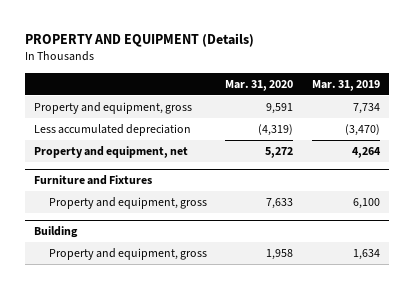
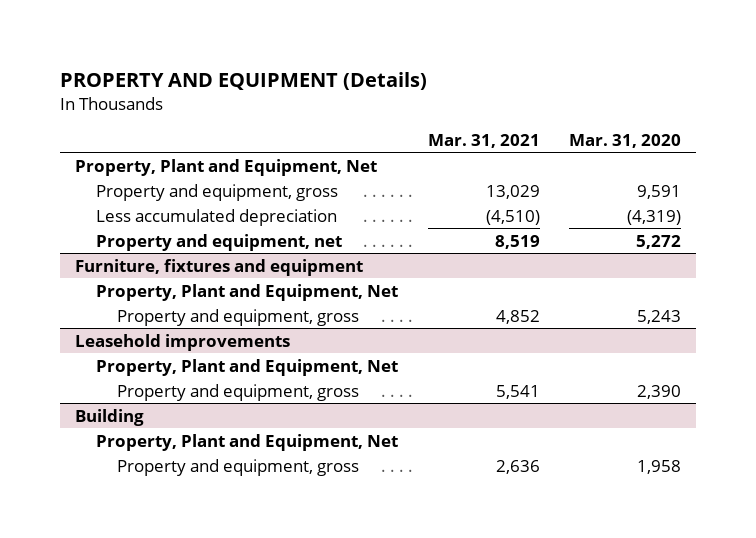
- | Mar. 31, 2020 | Mar. 31, 2019
+ | Mar. 31, 2021 | Mar. 31, 2020
+ Property, Plant and Equipment, Net
- Furniture and Fixtures
- Property and equipment, gross | 7,633 | 6,100
+ Furniture, fixtures and equipment
+ Property, Plant and Equipment, Net
+ Property and equipment, gross | 4,852 | 5,243
+ Leasehold improvements
+ Property, Plant and Equipment, Net
+ Property and equipment, gross | 5,541 | 2,390
@ Building
+ Property, Plant and Equipment, Net

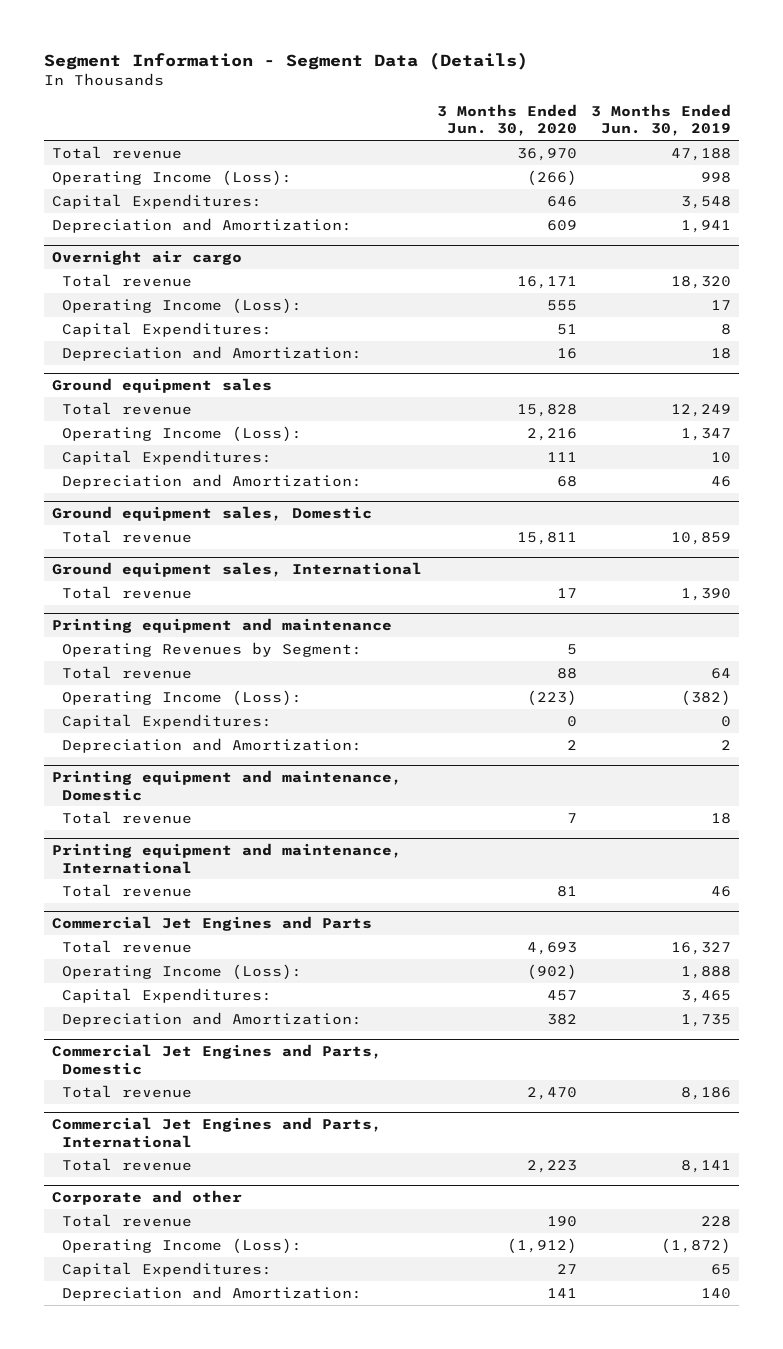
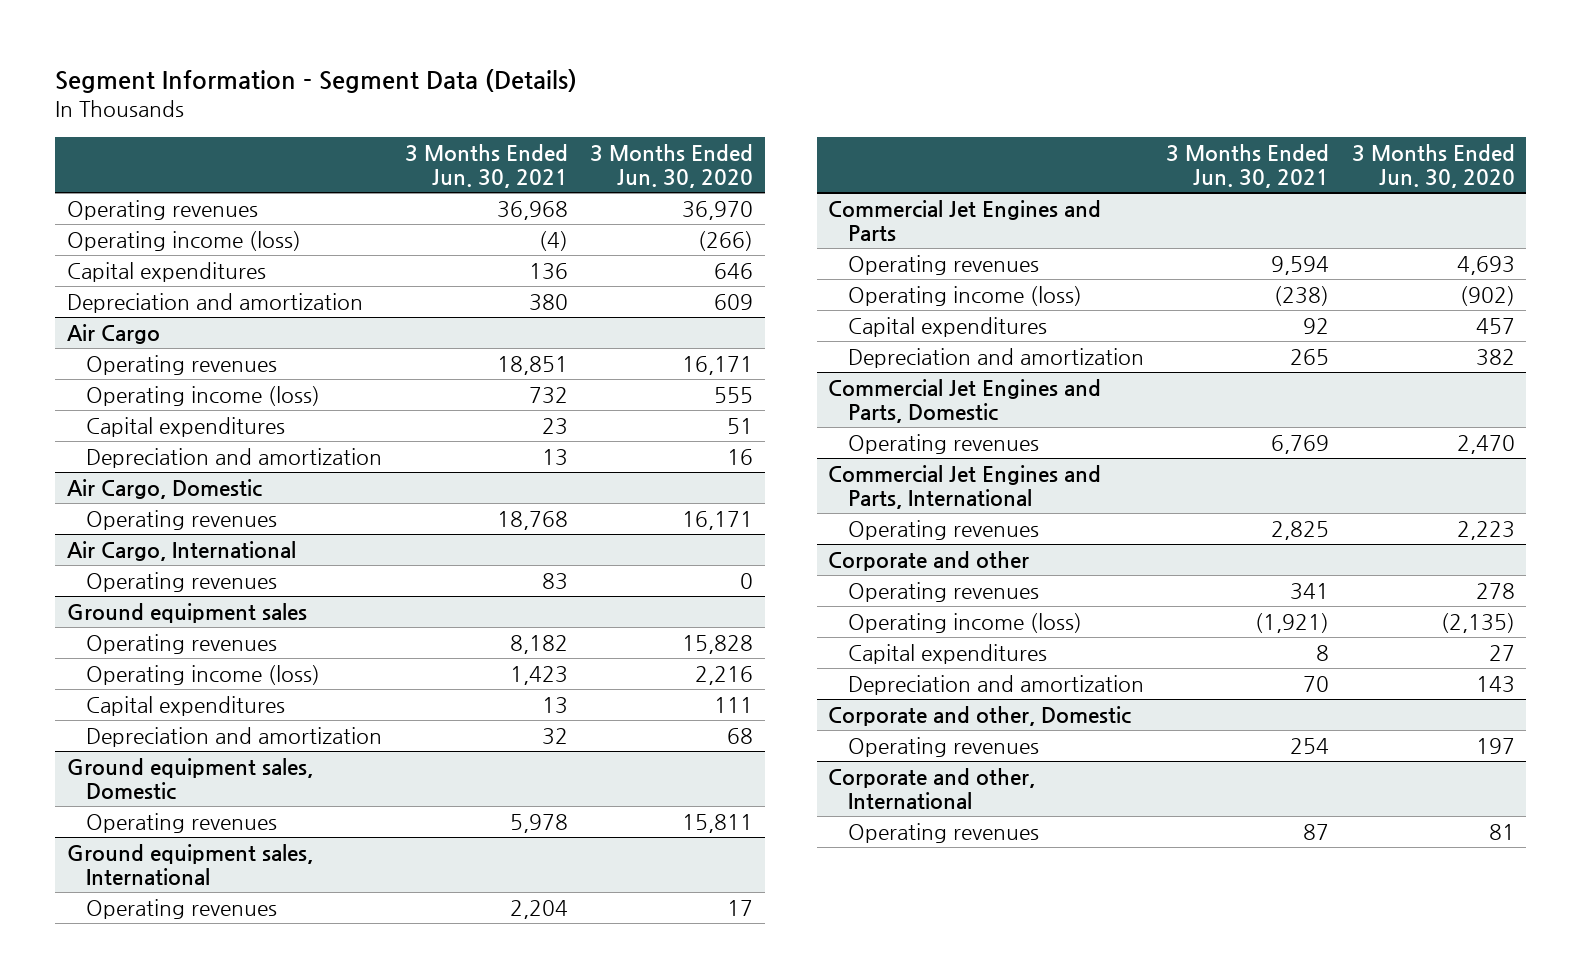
- | 3 Months Ended Jun. 30, 2020 | 3 Months Ended Jun. 30, 2019
+ | 3 Months Ended Jun. 30, 2021 | 3 Months Ended Jun. 30, 2020
- Total revenue | 36,970 | 47,188
- Operating Income (Loss): | (266) | 998
- Capital Expenditures: | 646 | 3,548
- Depreciation and Amortization: | 609 | 1,941
- Overnight air cargo
- Total revenue | 16,171 | 18,320
- Operating Income (Loss): | 555 | 17
- Capital Expenditures: | 51 | 8
- Depreciation and Amortization: | 16 | 18
+ Operating revenues | 36,968 | 36,970
+ Operating income (loss) | (4) | (266)
+ Capital expenditures | 136 | 646
+ Depreciation and amortization | 380 | 609
+ Air Cargo
+ Operating revenues | 18,851 | 16,171
+ Operating income (loss) | 732 | 555
+ Capital expenditures | 23 | 51
+ Depreciation and amortization | 13 | 16
+ Air Cargo, Domestic
+ Operating revenues | 18,768 | 16,171
+ Air Cargo, International
+ Operating revenues | 83 | 0
@ Ground equipment sales
- Total revenue | 15,828 | 12,249
- Operating Income (Loss): | 2,216 | 1,347
- Capital Expenditures: | 111 | 10
- Depreciation and Amortization: | 68 | 46
+ Operating revenues | 8,182 | 15,828
+ Operating income (loss) | 1,423 | 2,216
+ Capital expenditures | 13 | 111
+ Depreciation and amortization | 32 | 68
@ Ground equipment sales, Domestic
- Total revenue | 15,811 | 10,859
+ Operating revenues | 5,978 | 15,811
@ Ground equipment sales, International
- Total revenue | 17 | 1,390
- Printing equipment and maintenance
- Operating Revenues by Segment: | 5 |
- Total revenue | 88 | 64
- Operating Income (Loss): | (223) | (382)
- Capital Expenditures: | 0 | 0
- Depreciation and Amortization: | 2 | 2
- Printing equipment and maintenance, Domestic
- Total revenue | 7 | 18
- Printing equipment and maintenance, International
- Total revenue | 81 | 46
@ Ground equipment sales, International
+ Operating revenues | 2,204 | 17
@ Commercial Jet Engines and Parts
- Total revenue | 4,693 | 16,327
- Operating Income (Loss): | (902) | 1,888
- Capital Expenditures: | 457 | 3,465
- Depreciation and Amortization: | 382 | 1,735
+ Operating revenues | 9,594 | 4,693
+ Operating income (loss) | (238) | (902)
+ Capital expenditures | 92 | 457
+ Depreciation and amortization | 265 | 382
@ Commercial Jet Engines and Parts, Domestic
- Total revenue | 2,470 | 8,186
+ Operating revenues | 6,769 | 2,470
@ Commercial Jet Engines and Parts, International
- Total revenue | 2,223 | 8,141
+ Operating revenues | 2,825 | 2,223
@ Corporate and other
- Total revenue | 190 | 228
- Operating Income (Loss): | (1,912) | (1,872)
- Capital Expenditures: | 27 | 65
- Depreciation and Amortization: | 141 | 140
+ Operating revenues | 341 | 278
+ Operating income (loss) | (1,921) | (2,135)
+ Capital expenditures | 8 | 27
+ Depreciation and amortization | 70 | 143
+ Corporate and other, Domestic
+ Operating revenues | 254 | 197
+ Corporate and other, International
+ Operating revenues | 87 | 81

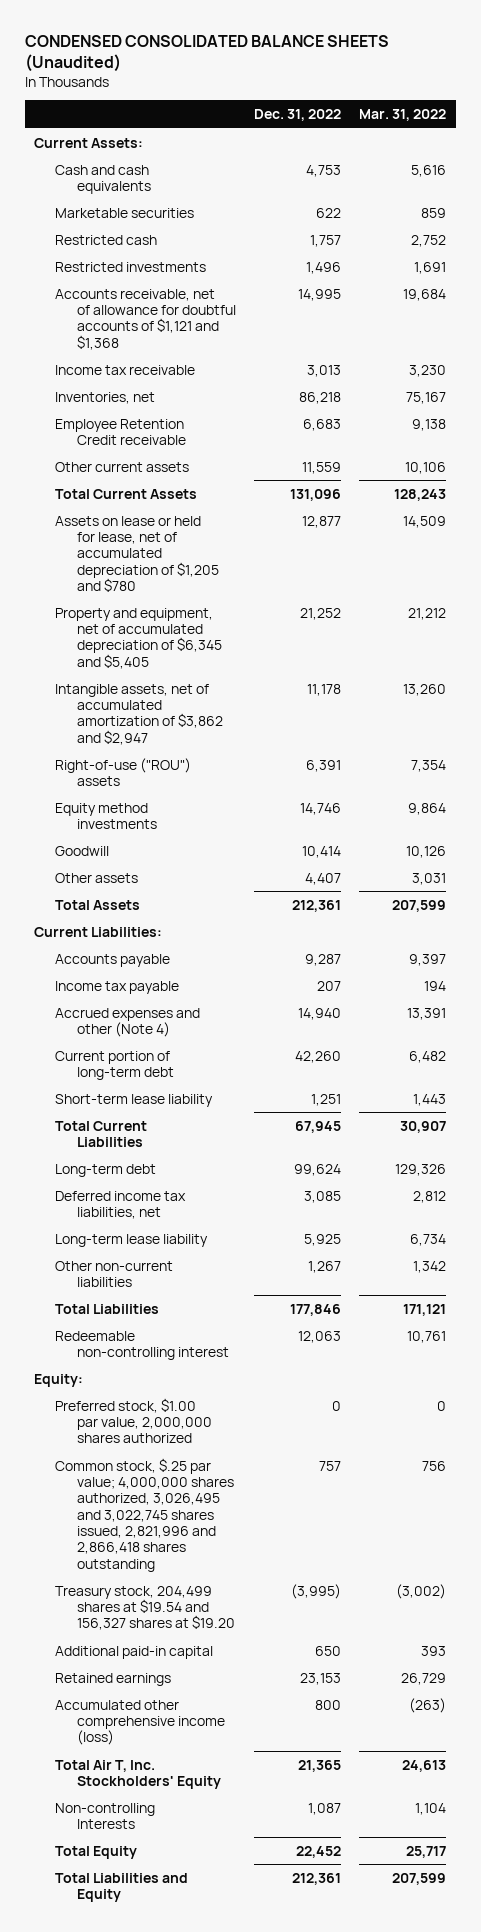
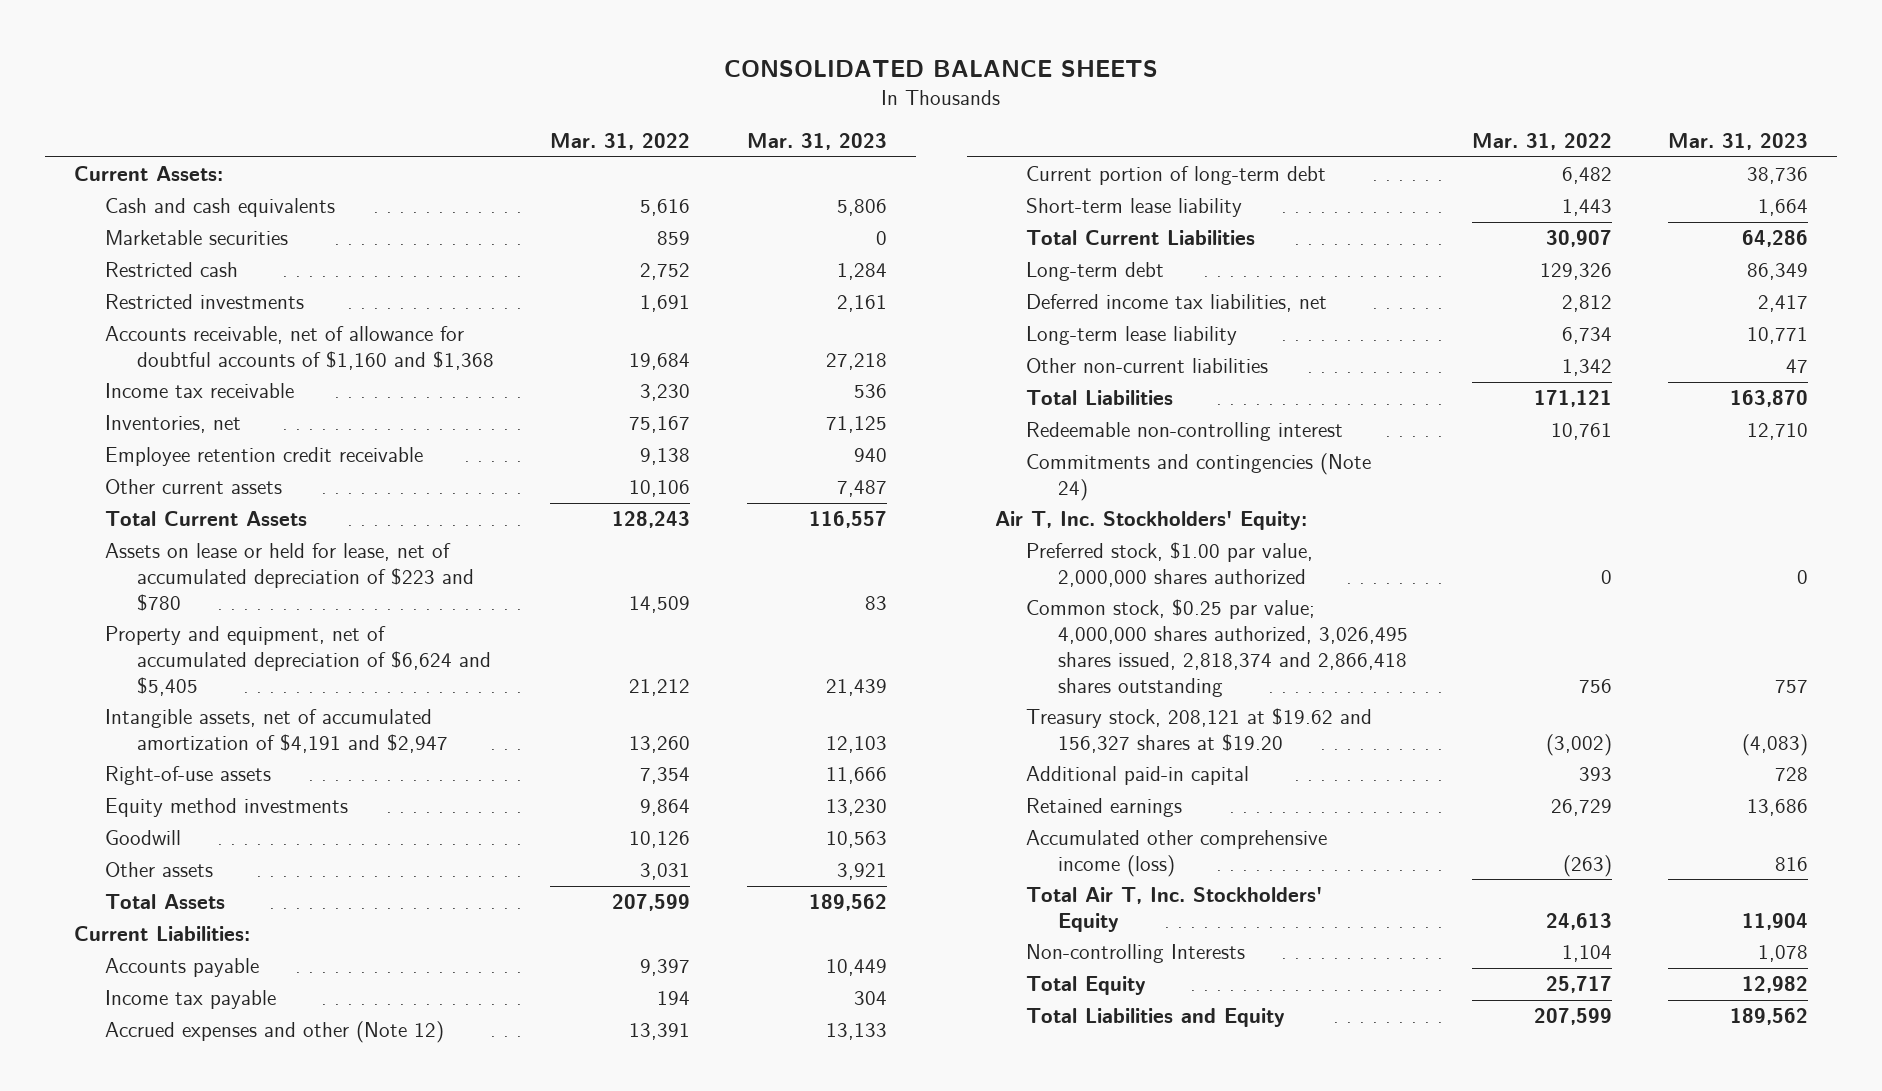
- CONDENSED CONSOLIDATED BALANCE SHEETS (Unaudited)
+ CONSOLIDATED BALANCE SHEETS
- | Dec. 31, 2022 | Mar. 31, 2022
+ | Mar. 31, 2022 | Mar. 31, 2023
- Accounts receivable, net of allowance for doubtful accounts of $1,121 and $1,368 | 14,995 | 19,684
+ Accounts receivable, net of allowance for doubtful accounts of $1,160 and $1,368 | 19,684 | 27,218
- Employee Retention Credit receivable | 6,683 | 9,138
+ Employee retention credit receivable | 9,138 | 940
- Assets on lease or held for lease, net of accumulated depreciation of $1,205 and $780 | 12,877 | 14,509
- Property and equipment, net of accumulated depreciation of $6,345 and $5,405 | 21,252 | 21,212
- Intangible assets, net of accumulated amortization of $3,862 and $2,947 | 11,178 | 13,260
- Right-of-use ("ROU") assets | 6,391 | 7,354
+ Assets on lease or held for lease, net of accumulated depreciation of $223 and $780 | 14,509 | 83
+ Property and equipment, net of accumulated depreciation of $6,624 and $5,405 | 21,212 | 21,439
+ Intangible assets, net of accumulated amortization of $4,191 and $2,947 | 13,260 | 12,103
+ Right-of-use assets | 7,354 | 11,666
- Accrued expenses and other (Note 4) | 14,940 | 13,391
+ Accrued expenses and other (Note 12) | 13,391 | 13,133
- Equity:
+ Commitments and contingencies (Note 24)
+ Air T, Inc. Stockholders' Equity:
- Common stock, $.25 par value; 4,000,000 shares authorized, 3,026,495 and 3,022,745 shares issued, 2,821,996 and 2,866,418 shares outstanding | 757 | 756
- Treasury stock, 204,499 shares at $19.54 and 156,327 shares at $19.20 | (3,995) | (3,002)
+ Common stock, $0.25 par value; 4,000,000 shares authorized, 3,026,495 shares issued, 2,818,374 and 2,866,418 shares outstanding | 756 | 757
+ Treasury stock, 208,121 at $19.62 and 156,327 shares at $19.20 | (3,002) | (4,083)

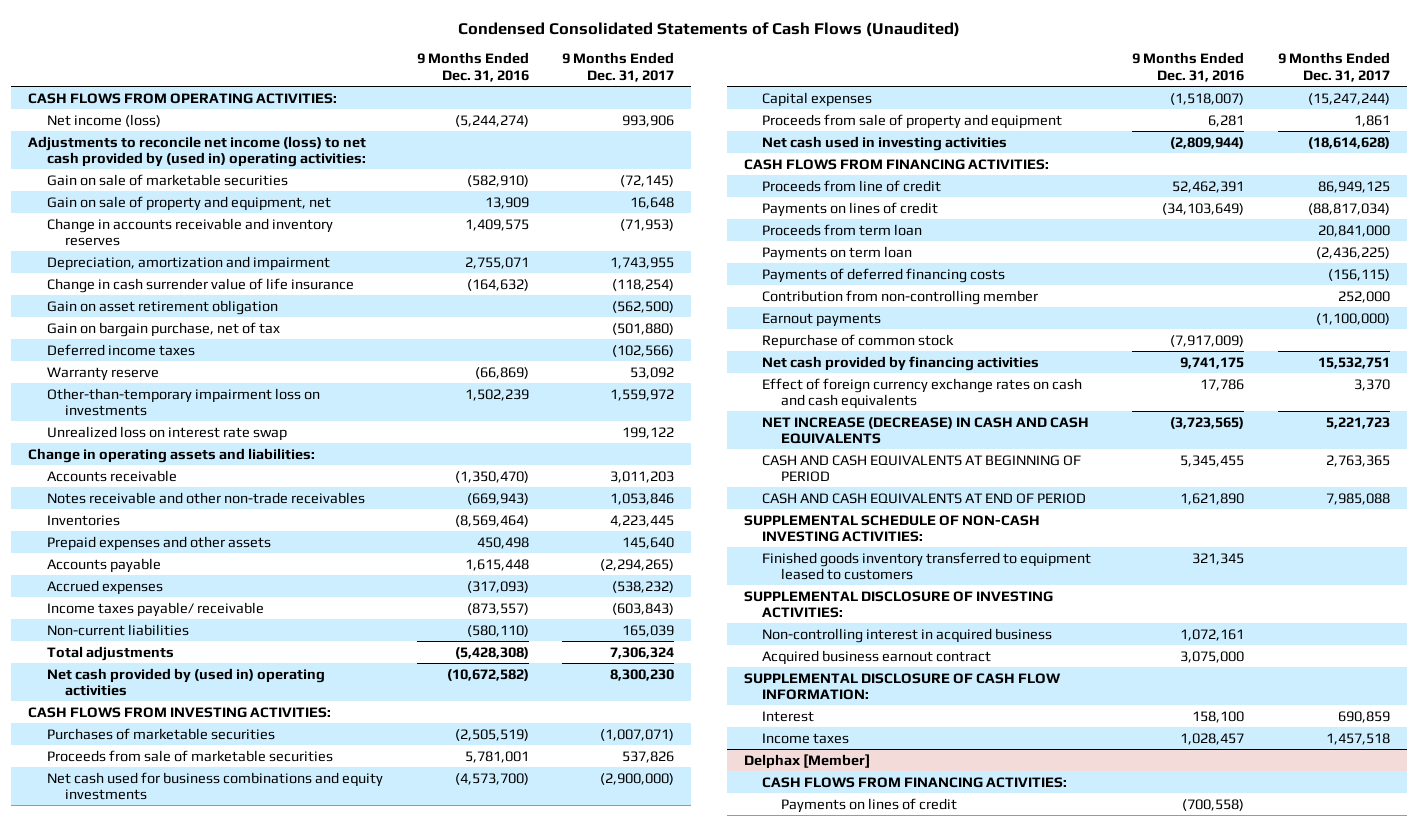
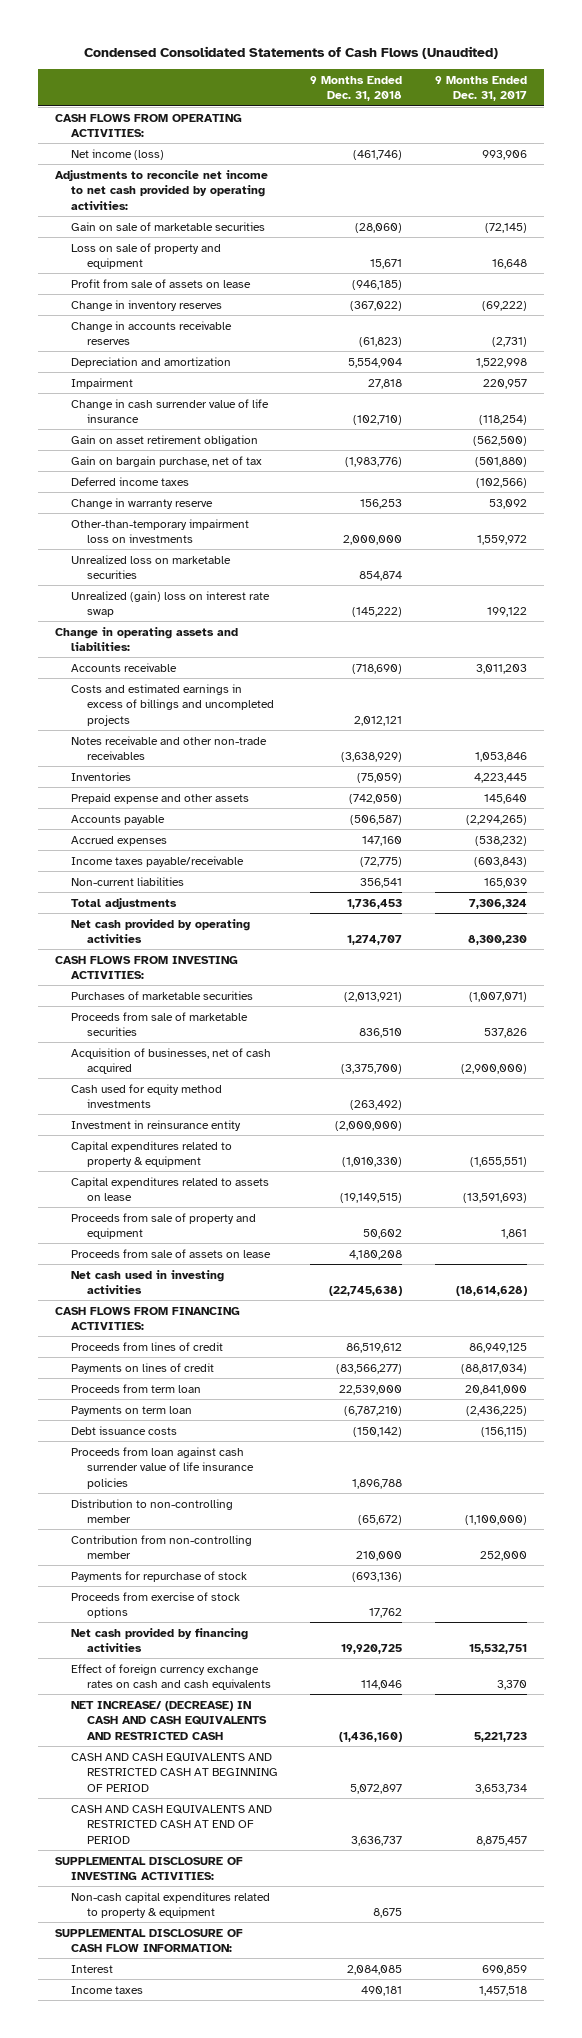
- | 9 Months Ended Dec. 31, 2016 | 9 Months Ended Dec. 31, 2017
+ | 9 Months Ended Dec. 31, 2018 | 9 Months Ended Dec. 31, 2017
- Adjustments to reconcile net income (loss) to net cash provided by (used in) operating activities:
+ Adjustments to reconcile net income to net cash provided by operating activities:
- Gain on sale of property and equipment, net | 13,909 | 16,648
- Change in accounts receivable and inventory reserves | 1,409,575 | (71,953)
- Depreciation, amortization and impairment | 2,755,071 | 1,743,955
+ Loss on sale of property and equipment | 15,671 | 16,648
+ Profit from sale of assets on lease | (946,185) |
+ Change in inventory reserves | (367,022) | (69,222)
+ Change in accounts receivable reserves | (61,823) | (2,731)
+ Depreciation and amortization | 5,554,904 | 1,522,998
+ Impairment | 27,818 | 220,957
- Warranty reserve | (66,869) | 53,092
+ Change in warranty reserve | 156,253 | 53,092
- Unrealized loss on interest rate swap | | 199,122
+ Unrealized loss on marketable securities | 854,874 |
+ Unrealized (gain) loss on interest rate swap | (145,222) | 199,122
+ Costs and estimated earnings in excess of billings and uncompleted projects | 2,012,121 |
- Prepaid expenses and other assets | 450,498 | 145,640
+ Prepaid expense and other assets | (742,050) | 145,640
- Income taxes payable/ receivable | (873,557) | (603,843)
+ Income taxes payable/receivable | (72,775) | (603,843)
- Net cash provided by (used in) operating activities | (10,672,582) | 8,300,230
+ Net cash provided by operating activities | 1,274,707 | 8,300,230
- Net cash used for business combinations and equity investments | (4,573,700) | (2,900,000)
- Capital expenses | (1,518,007) | (15,247,244)
+ Acquisition of businesses, net of cash acquired | (3,375,700) | (2,900,000)
+ Cash used for equity method investments | (263,492) |
+ Investment in reinsurance entity | (2,000,000) |
+ Capital expenditures related to property & equipment | (1,010,330) | (1,655,551)
+ Capital expenditures related to assets on lease | (19,149,515) | (13,591,693)
+ Proceeds from sale of assets on lease | 4,180,208 |
- Proceeds from line of credit | 52,462,391 | 86,949,125
+ Proceeds from lines of credit | 86,519,612 | 86,949,125
- Payments of deferred financing costs | | (156,115)
+ Debt issuance costs | (150,142) | (156,115)
+ Proceeds from loan against cash surrender value of life insurance policies | 1,896,788 |
+ Distribution to non-controlling member | (65,672) | (1,100,000)
- Earnout payments | | (1,100,000)
- Repurchase of common stock | (7,917,009) |
+ Payments for repurchase of stock | (693,136) |
+ Proceeds from exercise of stock options | 17,762 |
- NET INCREASE (DECREASE) IN CASH AND CASH EQUIVALENTS | (3,723,565) | 5,221,723
- CASH AND CASH EQUIVALENTS AT BEGINNING OF PERIOD | 5,345,455 | 2,763,365
- CASH AND CASH EQUIVALENTS AT END OF PERIOD | 1,621,890 | 7,985,088
- SUPPLEMENTAL SCHEDULE OF NON-CASH INVESTING ACTIVITIES:
- Finished goods inventory transferred to equipment leased to customers | 321,345 |
+ NET INCREASE/ (DECREASE) IN CASH AND CASH EQUIVALENTS AND RESTRICTED CASH | (1,436,160) | 5,221,723
+ CASH AND CASH EQUIVALENTS AND RESTRICTED CASH AT BEGINNING OF PERIOD | 5,072,897 | 3,653,734
+ CASH AND CASH EQUIVALENTS AND RESTRICTED CASH AT END OF PERIOD | 3,636,737 | 8,875,457
- Non-controlling interest in acquired business | 1,072,161 |
- Acquired business earnout contract | 3,075,000 |
+ Non-cash capital expenditures related to property & equipment | 8,675 |
- Delphax [Member]
- CASH FLOWS FROM FINANCING ACTIVITIES:
- Payments on lines of credit | (700,558) |

